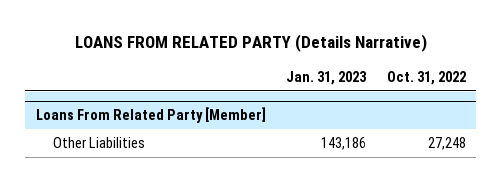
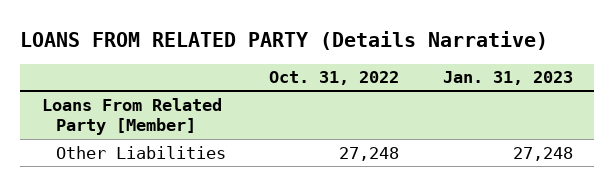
- | Jan. 31, 2023 | Oct. 31, 2022
+ | Oct. 31, 2022 | Jan. 31, 2023
@ Loans From Related Party [Member]
- Other Liabilities | 143,186 | 27,248
+ Other Liabilities | 27,248 | 27,248

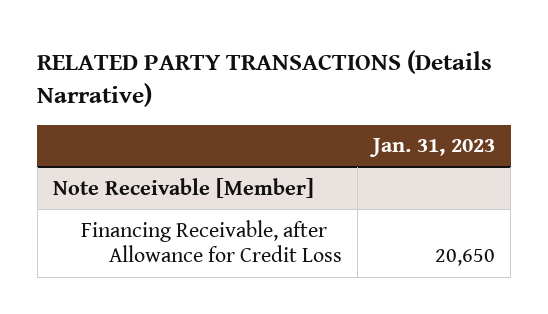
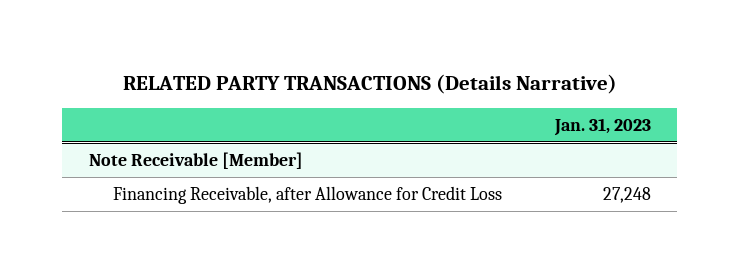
@ Note Receivable [Member]
- Financing Receivable, after Allowance for Credit Loss | 20,650
+ Financing Receivable, after Allowance for Credit Loss | 27,248

